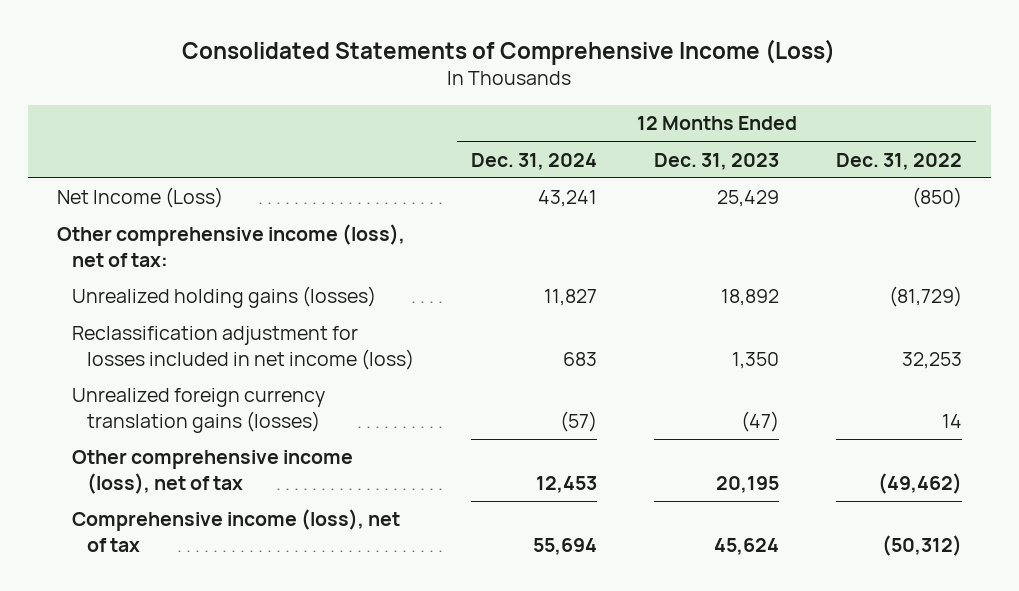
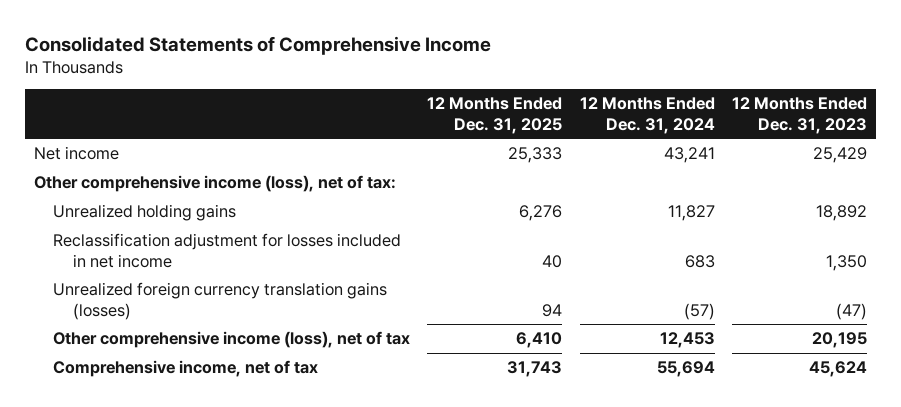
- Consolidated Statements of Comprehensive Income (Loss)
+ Consolidated Statements of Comprehensive Income
- | 12 Months Ended Dec. 31, 2024 | 12 Months Ended Dec. 31, 2023 | 12 Months Ended Dec. 31, 2022
+ | 12 Months Ended Dec. 31, 2025 | 12 Months Ended Dec. 31, 2024 | 12 Months Ended Dec. 31, 2023
- Net Income (Loss) | 43,241 | 25,429 | (850)
+ Net income | 25,333 | 43,241 | 25,429
- Unrealized holding gains (losses) | 11,827 | 18,892 | (81,729)
- Reclassification adjustment for losses included in net income (loss) | 683 | 1,350 | 32,253
+ Unrealized holding gains | 6,276 | 11,827 | 18,892
+ Reclassification adjustment for losses included in net income | 40 | 683 | 1,350
- Comprehensive income (loss), net of tax | 55,694 | 45,624 | (50,312)
+ Comprehensive income, net of tax | 31,743 | 55,694 | 45,624

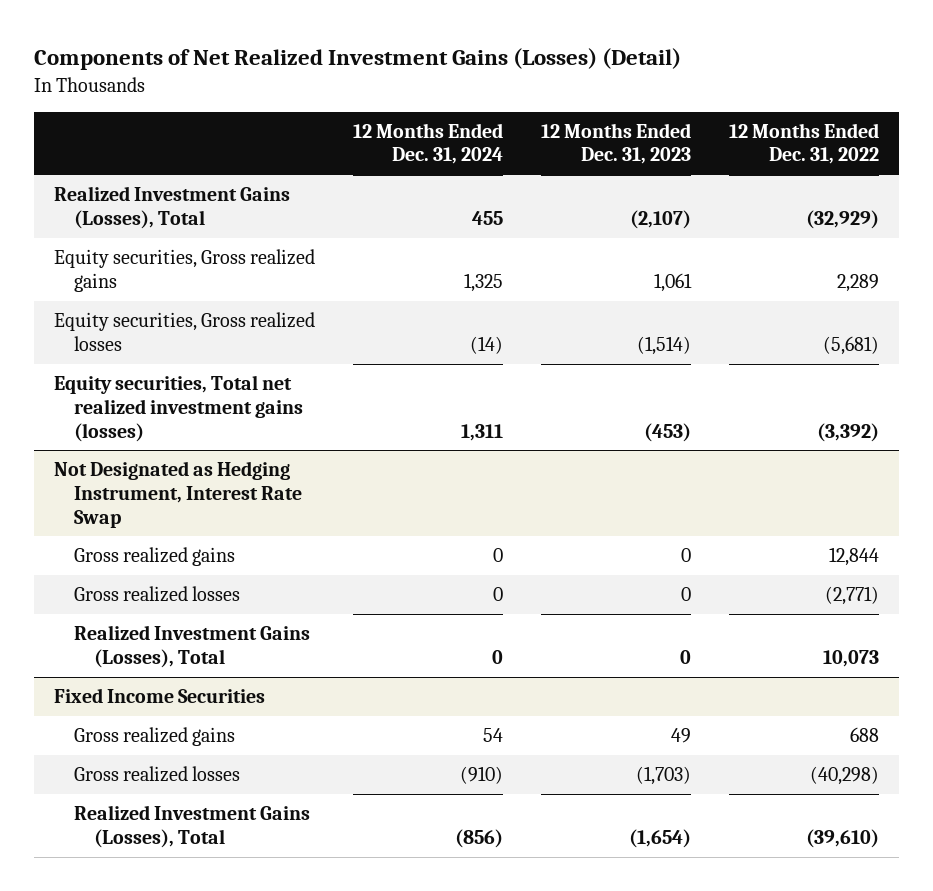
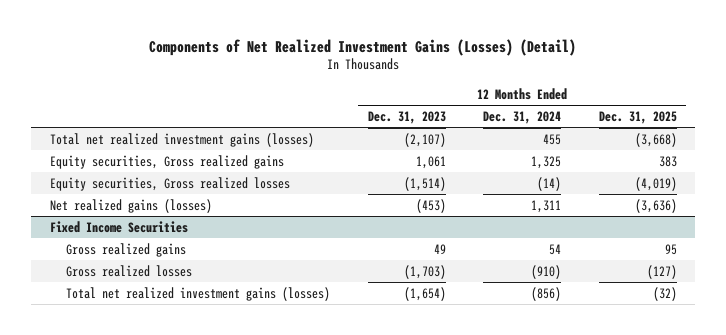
- | 12 Months Ended Dec. 31, 2024 | 12 Months Ended Dec. 31, 2023 | 12 Months Ended Dec. 31, 2022
+ | 12 Months Ended Dec. 31, 2023 | 12 Months Ended Dec. 31, 2024 | 12 Months Ended Dec. 31, 2025
- Realized Investment Gains (Losses), Total | 455 | (2,107) | (32,929)
+ Total net realized investment gains (losses) | (2,107) | 455 | (3,668)
- Equity securities, Total net realized investment gains (losses) | 1,311 | (453) | (3,392)
- Not Designated as Hedging Instrument, Interest Rate Swap
- Gross realized gains | 0 | 0 | 12,844
- Gross realized losses | 0 | 0 | (2,771)
- Realized Investment Gains (Losses), Total | 0 | 0 | 10,073
+ Net realized gains (losses) | (453) | 1,311 | (3,636)
@ Fixed Income Securities
- Realized Investment Gains (Losses), Total | (856) | (1,654) | (39,610)
+ Total net realized investment gains (losses) | (1,654) | (856) | (32)

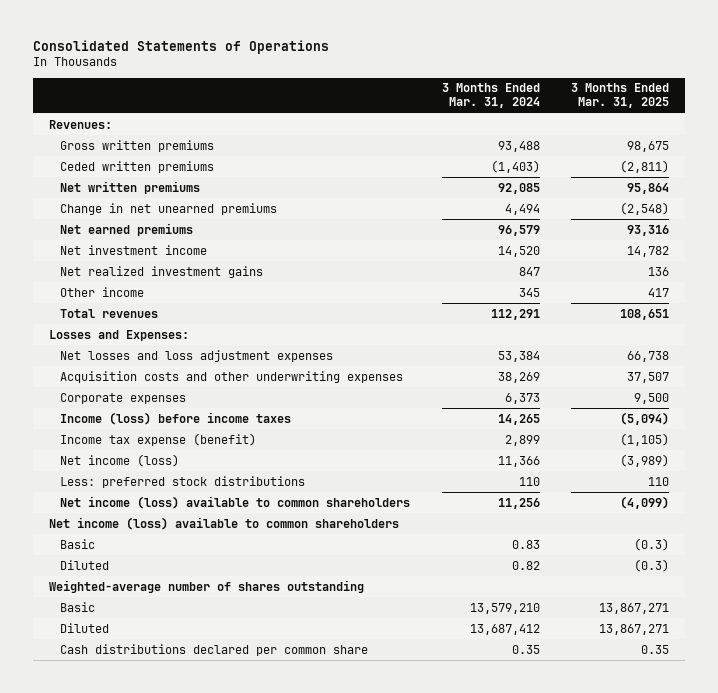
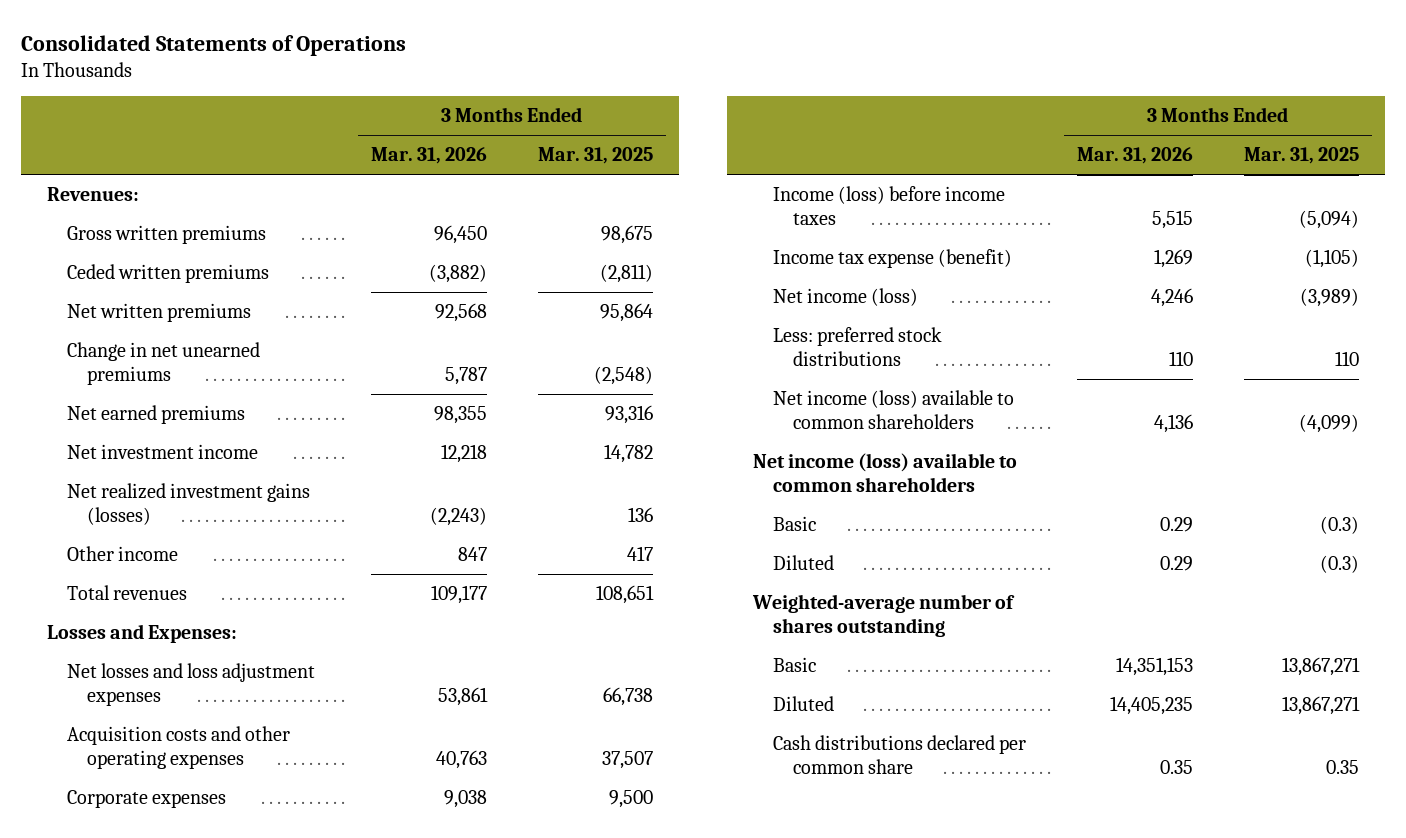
- | 3 Months Ended Mar. 31, 2024 | 3 Months Ended Mar. 31, 2025
+ | 3 Months Ended Mar. 31, 2026 | 3 Months Ended Mar. 31, 2025
- Net realized investment gains | 847 | 136
+ Net realized investment gains (losses) | (2,243) | 136
- Acquisition costs and other underwriting expenses | 38,269 | 37,507
+ Acquisition costs and other operating expenses | 40,763 | 37,507

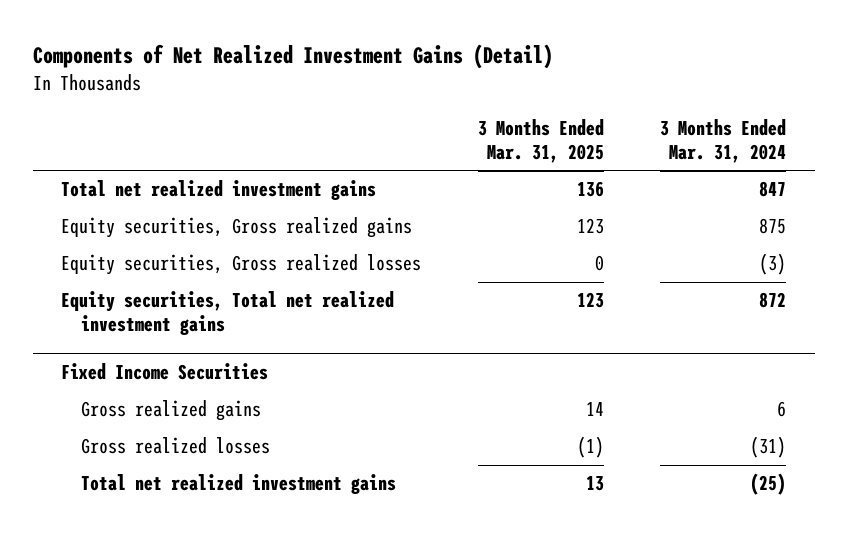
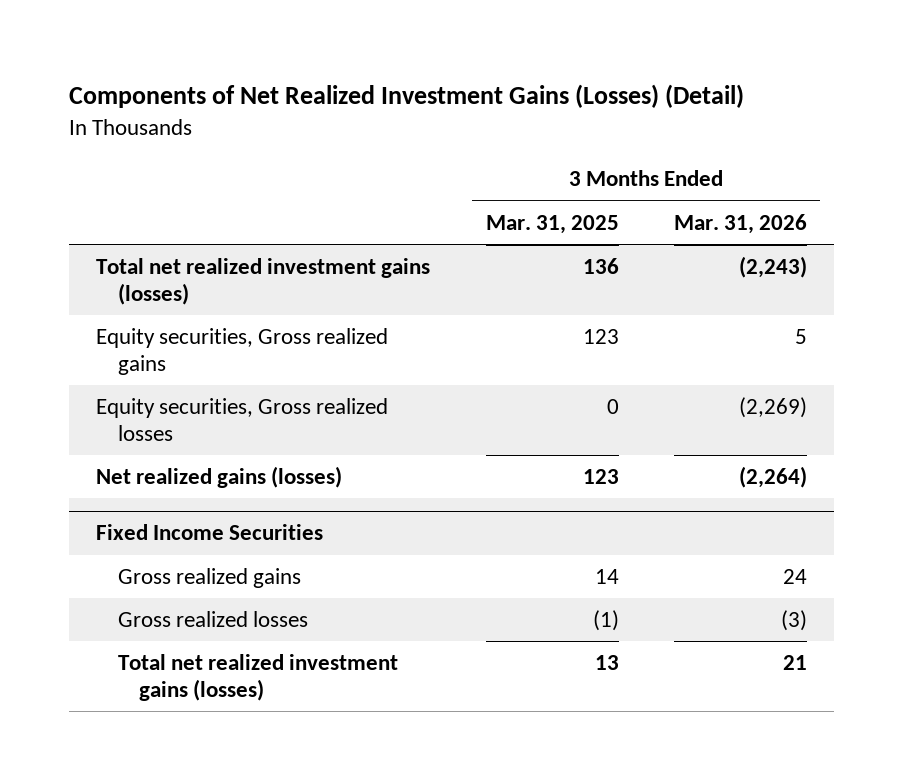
- Components of Net Realized Investment Gains (Detail)
+ Components of Net Realized Investment Gains (Losses) (Detail)
- | 3 Months Ended Mar. 31, 2025 | 3 Months Ended Mar. 31, 2024
+ | 3 Months Ended Mar. 31, 2025 | 3 Months Ended Mar. 31, 2026
- Total net realized investment gains | 136 | 847
+ Total net realized investment gains (losses) | 136 | (2,243)
- Equity securities, Total net realized investment gains | 123 | 872
+ Net realized gains (losses) | 123 | (2,264)
@ Fixed Income Securities
- Total net realized investment gains | 13 | (25)
+ Total net realized investment gains (losses) | 13 | 21

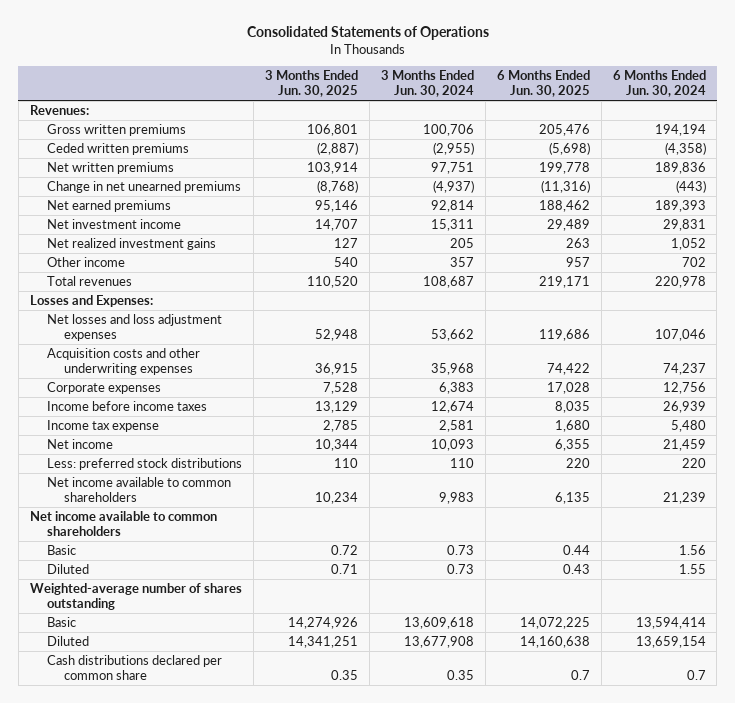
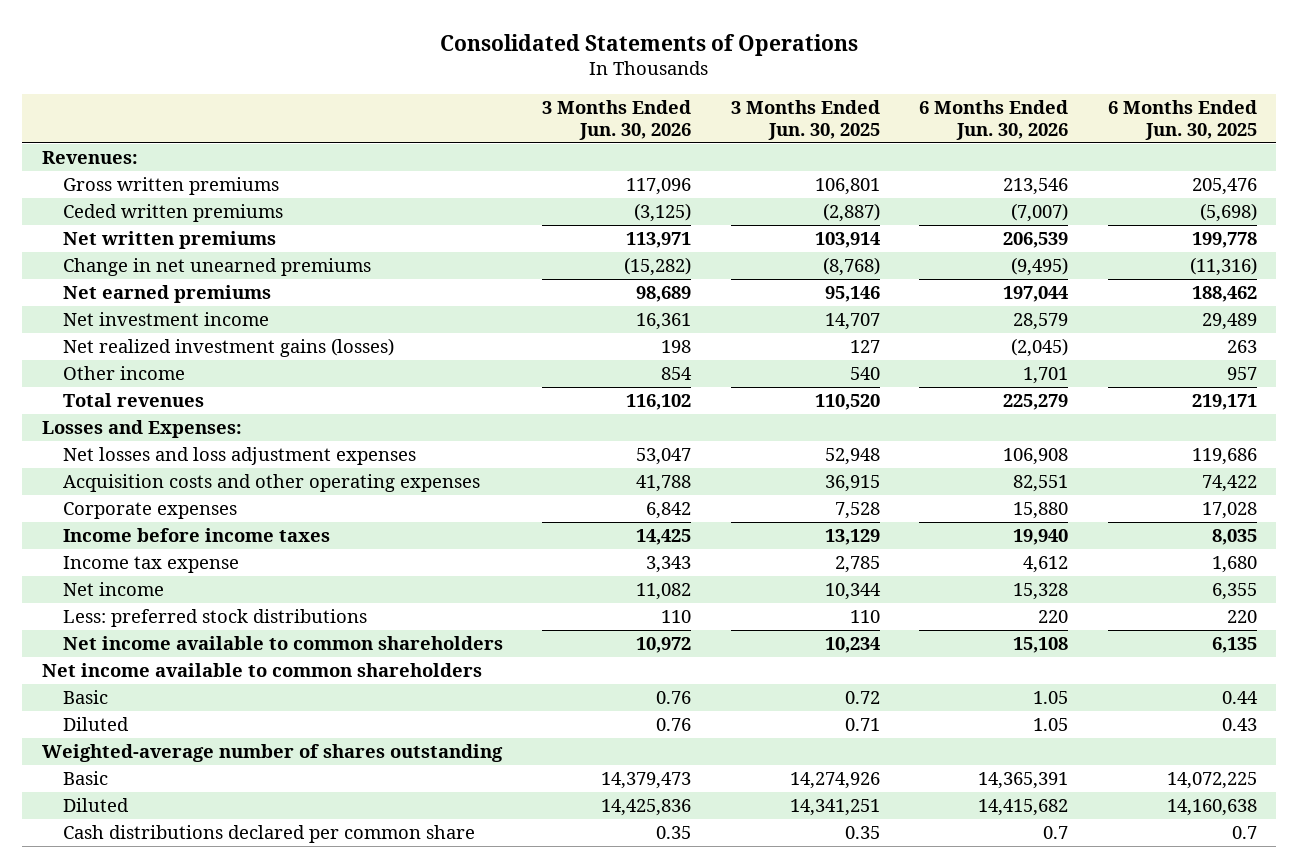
- | 3 Months Ended Jun. 30, 2025 | 3 Months Ended Jun. 30, 2024 | 6 Months Ended Jun. 30, 2025 | 6 Months Ended Jun. 30, 2024
+ | 3 Months Ended Jun. 30, 2026 | 3 Months Ended Jun. 30, 2025 | 6 Months Ended Jun. 30, 2026 | 6 Months Ended Jun. 30, 2025
- Net realized investment gains | 127 | 205 | 263 | 1,052
+ Net realized investment gains (losses) | 198 | 127 | (2,045) | 263
- Acquisition costs and other underwriting expenses | 36,915 | 35,968 | 74,422 | 74,237
+ Acquisition costs and other operating expenses | 41,788 | 36,915 | 82,551 | 74,422

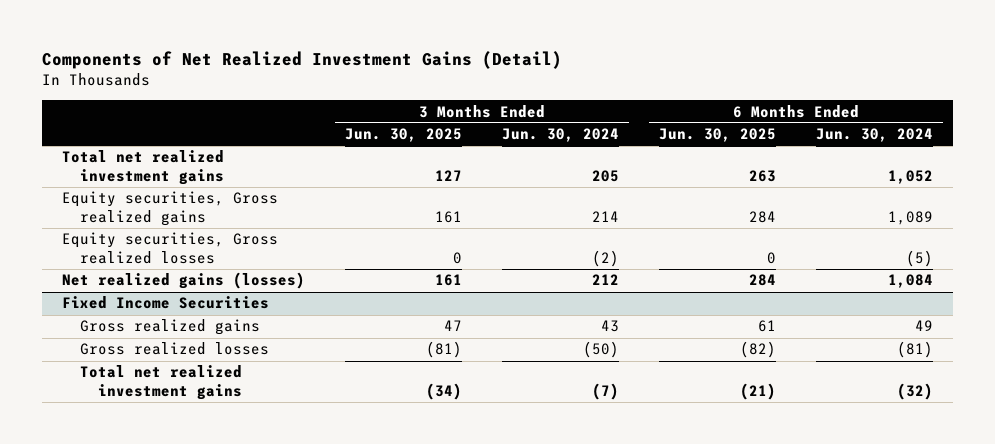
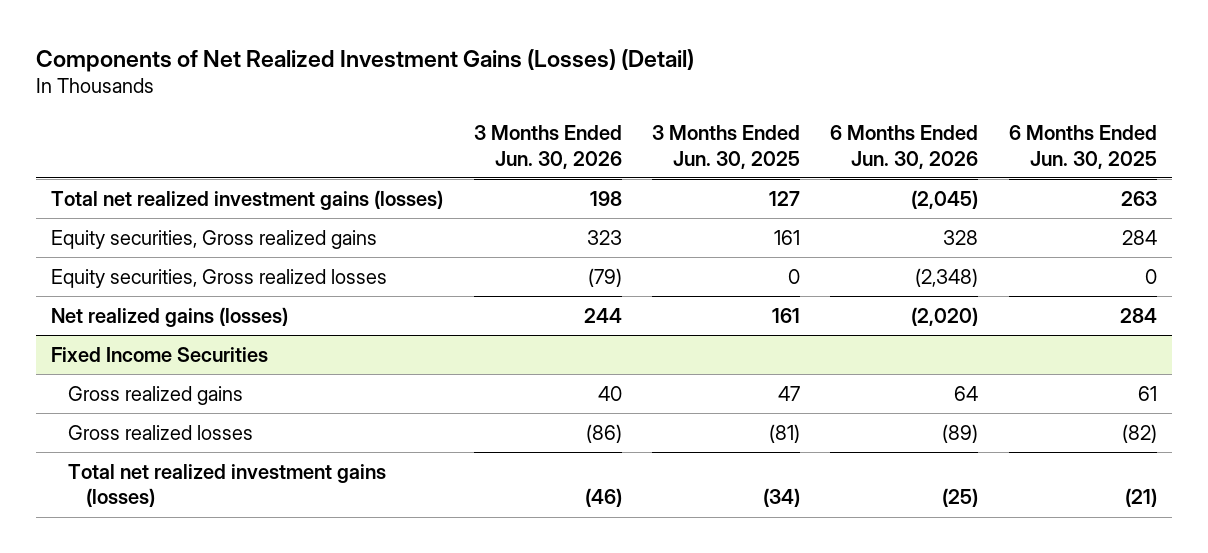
- Components of Net Realized Investment Gains (Detail)
+ Components of Net Realized Investment Gains (Losses) (Detail)
- | 3 Months Ended Jun. 30, 2025 | 3 Months Ended Jun. 30, 2024 | 6 Months Ended Jun. 30, 2025 | 6 Months Ended Jun. 30, 2024
+ | 3 Months Ended Jun. 30, 2026 | 3 Months Ended Jun. 30, 2025 | 6 Months Ended Jun. 30, 2026 | 6 Months Ended Jun. 30, 2025
- Total net realized investment gains | 127 | 205 | 263 | 1,052
+ Total net realized investment gains (losses) | 198 | 127 | (2,045) | 263
@ Fixed Income Securities
- Total net realized investment gains | (34) | (7) | (21) | (32)
+ Total net realized investment gains (losses) | (46) | (34) | (25) | (21)

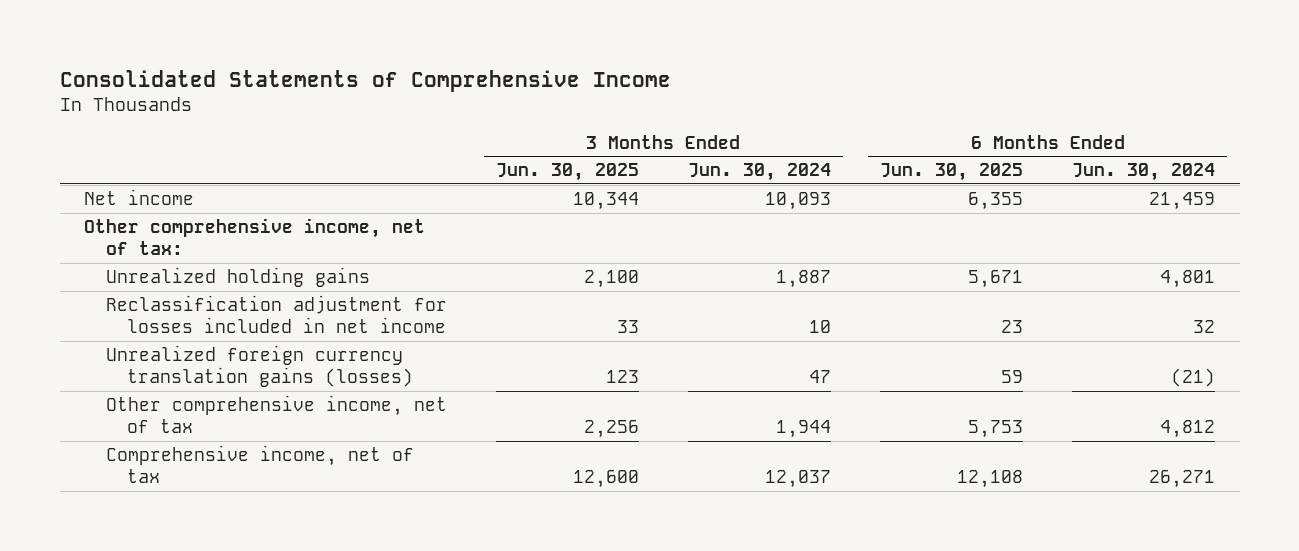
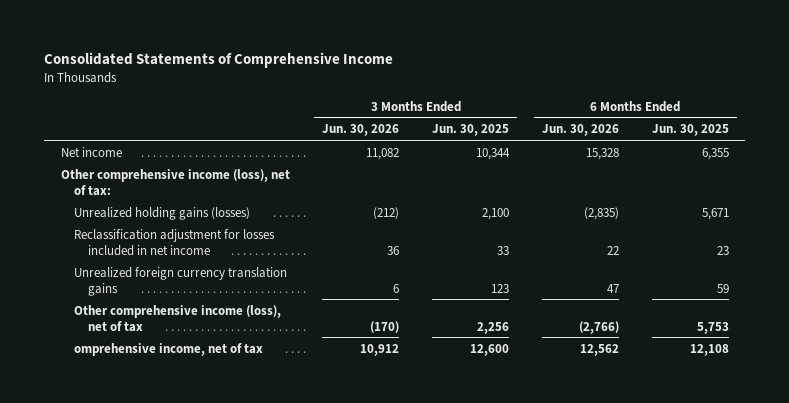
- | 3 Months Ended Jun. 30, 2025 | 3 Months Ended Jun. 30, 2024 | 6 Months Ended Jun. 30, 2025 | 6 Months Ended Jun. 30, 2024
+ | 3 Months Ended Jun. 30, 2026 | 3 Months Ended Jun. 30, 2025 | 6 Months Ended Jun. 30, 2026 | 6 Months Ended Jun. 30, 2025
- Other comprehensive income, net of tax:
- Unrealized holding gains | 2,100 | 1,887 | 5,671 | 4,801
+ Other comprehensive income (loss), net of tax:
+ Unrealized holding gains (losses) | (212) | 2,100 | (2,835) | 5,671
- Unrealized foreign currency translation gains (losses) | 123 | 47 | 59 | (21)
- Other comprehensive income, net of tax | 2,256 | 1,944 | 5,753 | 4,812
- Comprehensive income, net of tax | 12,600 | 12,037 | 12,108 | 26,271
+ Unrealized foreign currency translation gains | 6 | 123 | 47 | 59
+ Other comprehensive income (loss), net of tax | (170) | 2,256 | (2,766) | 5,753
+ omprehensive income, net of tax | 10,912 | 12,600 | 12,562 | 12,108

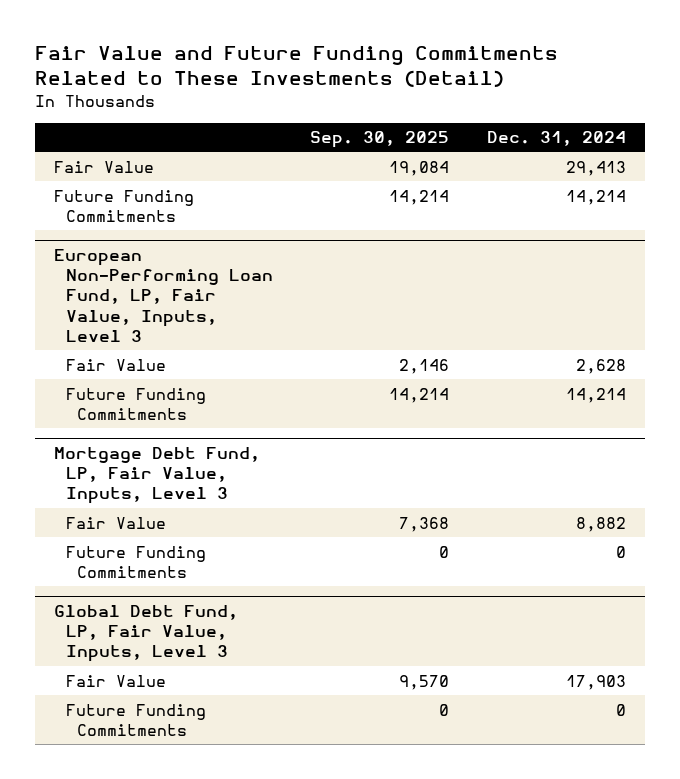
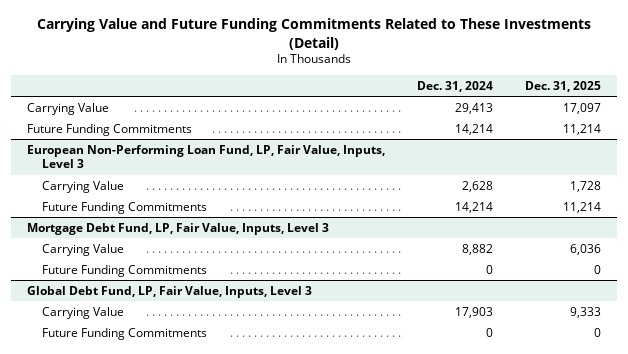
- Fair Value and Future Funding Commitments Related to These Investments (Detail)
+ Carrying Value and Future Funding Commitments Related to These Investments (Detail)
- | Sep. 30, 2025 | Dec. 31, 2024
+ | Dec. 31, 2024 | Dec. 31, 2025
- Fair Value | 19,084 | 29,413
+ Carrying Value | 29,413 | 17,097
@ European Non-Performing Loan Fund, LP, Fair Value, Inputs, Level 3
- Fair Value | 2,146 | 2,628
+ Carrying Value | 2,628 | 1,728
@ Mortgage Debt Fund, LP, Fair Value, Inputs, Level 3
- Fair Value | 7,368 | 8,882
+ Carrying Value | 8,882 | 6,036
@ Global Debt Fund, LP, Fair Value, Inputs, Level 3
- Fair Value | 9,570 | 17,903
+ Carrying Value | 17,903 | 9,333

